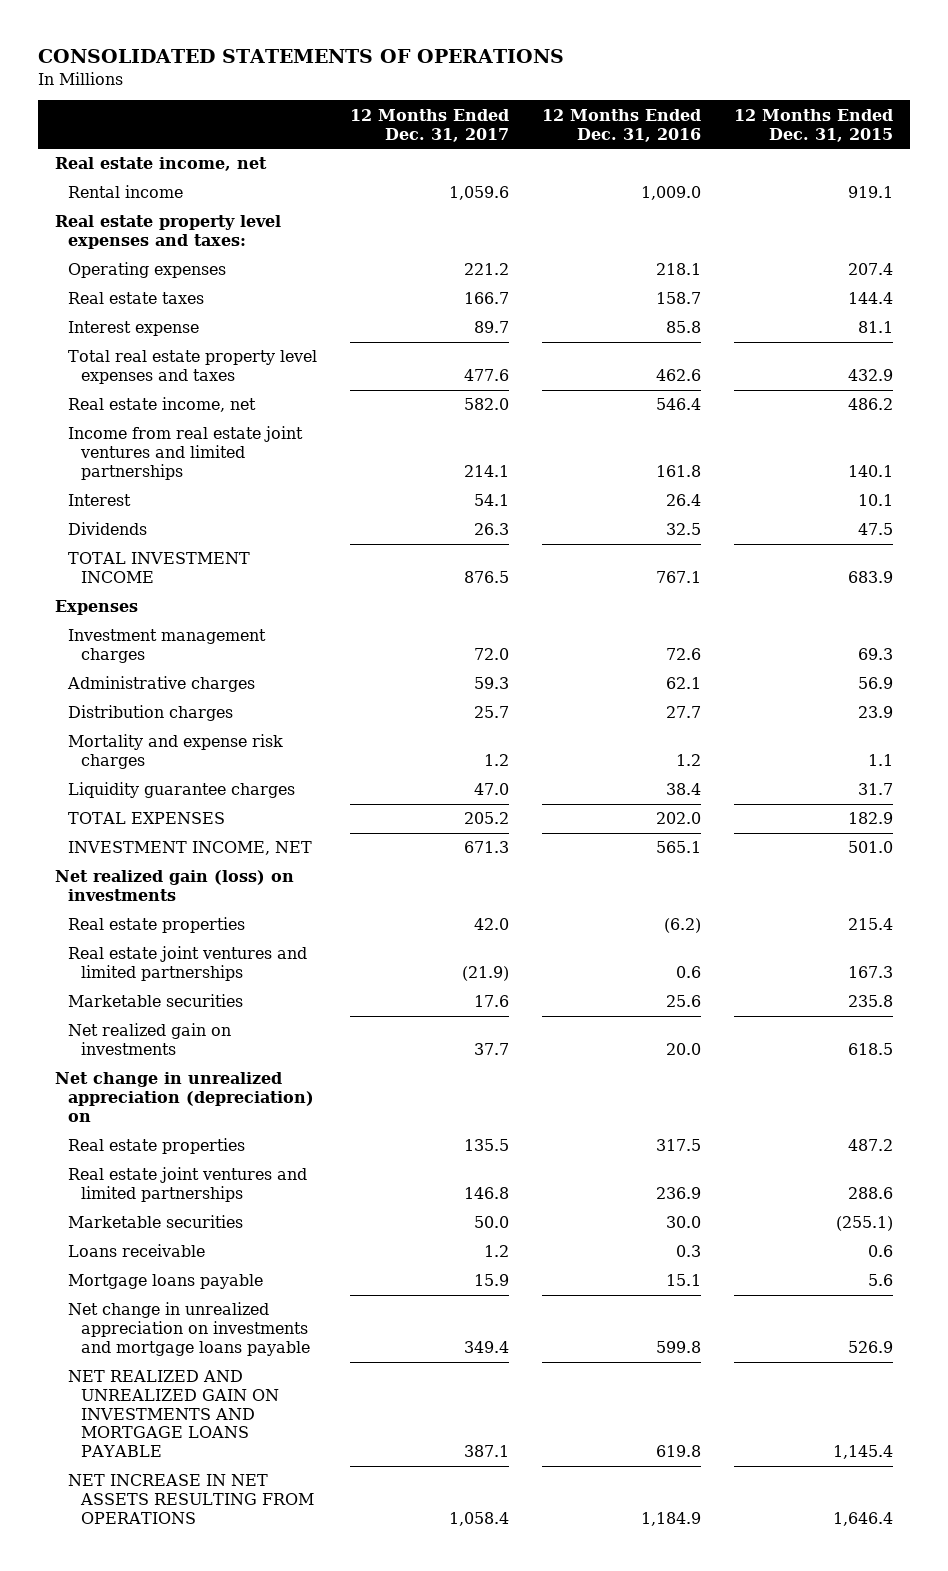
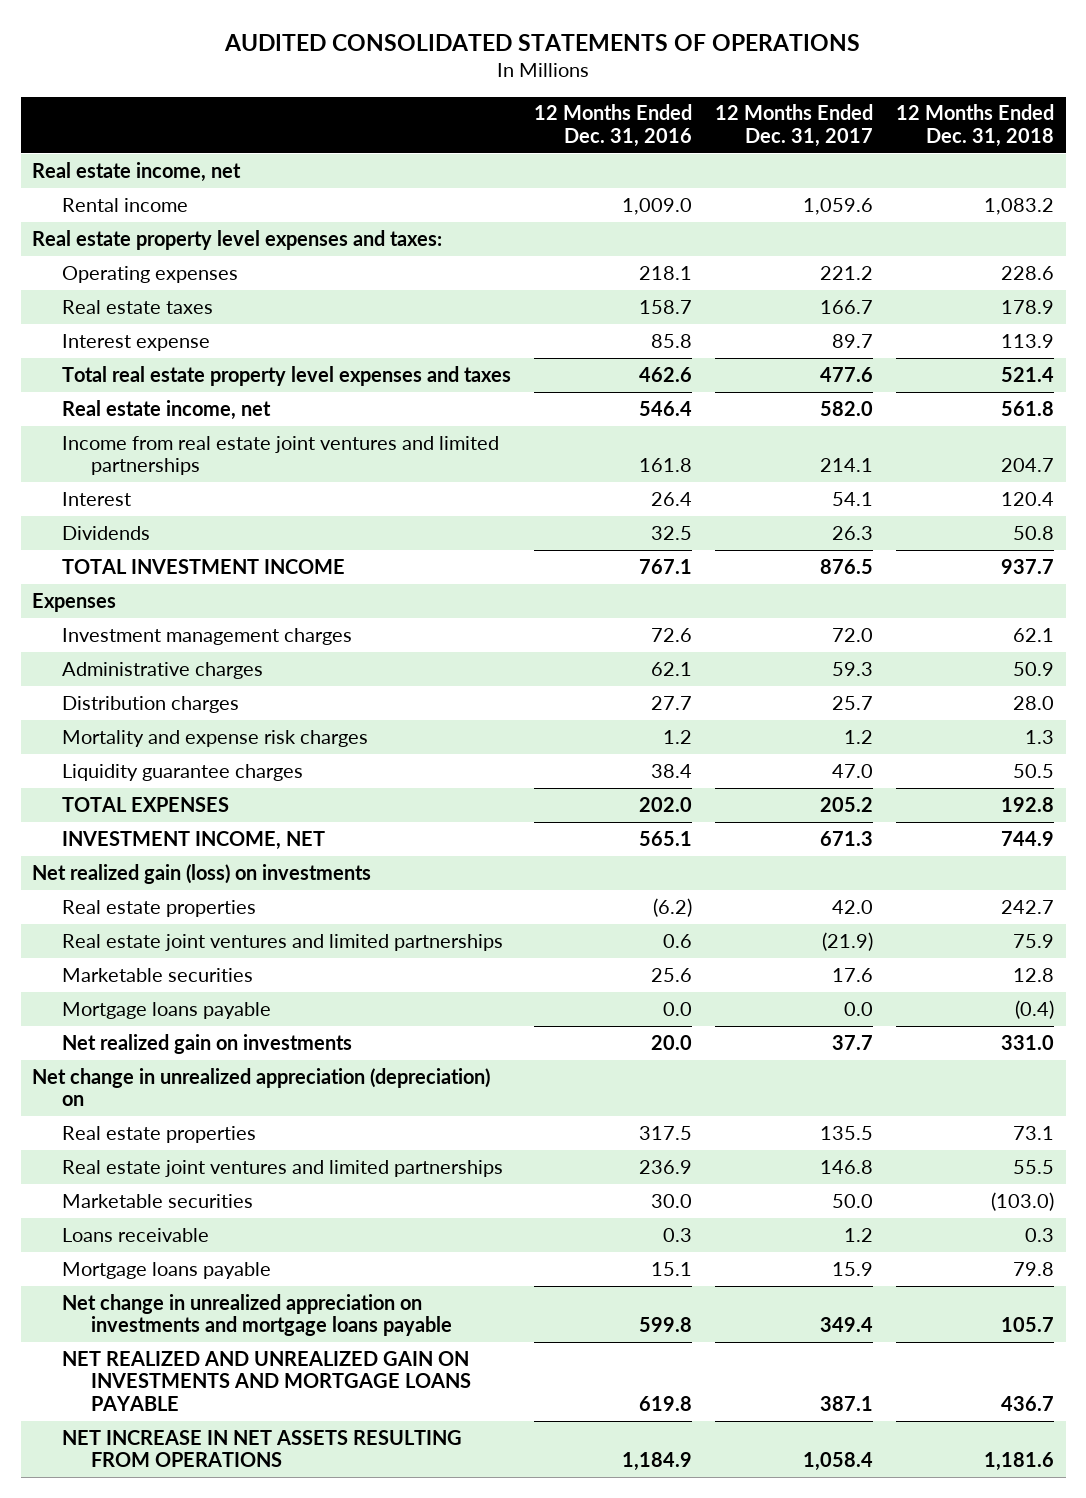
- CONSOLIDATED STATEMENTS OF OPERATIONS
+ AUDITED CONSOLIDATED STATEMENTS OF OPERATIONS
- | 12 Months Ended Dec. 31, 2017 | 12 Months Ended Dec. 31, 2016 | 12 Months Ended Dec. 31, 2015
+ | 12 Months Ended Dec. 31, 2016 | 12 Months Ended Dec. 31, 2017 | 12 Months Ended Dec. 31, 2018
+ Mortgage loans payable | 0.0 | 0.0 | (0.4)

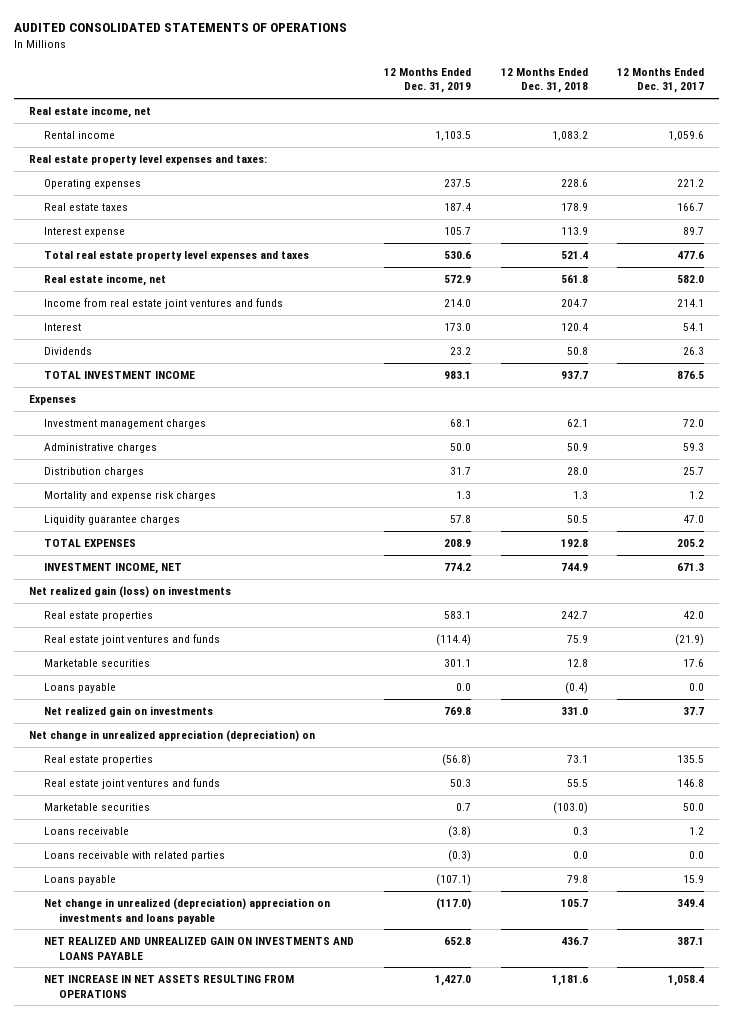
- | 12 Months Ended Dec. 31, 2016 | 12 Months Ended Dec. 31, 2017 | 12 Months Ended Dec. 31, 2018
+ | 12 Months Ended Dec. 31, 2019 | 12 Months Ended Dec. 31, 2018 | 12 Months Ended Dec. 31, 2017
- Income from real estate joint ventures and limited partnerships | 161.8 | 214.1 | 204.7
+ Income from real estate joint ventures and funds | 214.0 | 204.7 | 214.1
- Real estate joint ventures and limited partnerships | 0.6 | (21.9) | 75.9
+ Real estate joint ventures and funds | (114.4) | 75.9 | (21.9)
- Mortgage loans payable | 0.0 | 0.0 | (0.4)
+ Loans payable | 0.0 | (0.4) | 0.0
- Real estate joint ventures and limited partnerships | 236.9 | 146.8 | 55.5
+ Real estate joint ventures and funds | 50.3 | 55.5 | 146.8
- Mortgage loans payable | 15.1 | 15.9 | 79.8
- Net change in unrealized appreciation on investments and mortgage loans payable | 599.8 | 349.4 | 105.7
- NET REALIZED AND UNREALIZED GAIN ON INVESTMENTS AND MORTGAGE LOANS PAYABLE | 619.8 | 387.1 | 436.7
+ Loans receivable with related parties | (0.3) | 0.0 | 0.0
+ Loans payable | (107.1) | 79.8 | 15.9
+ Net change in unrealized (depreciation) appreciation on investments and loans payable | (117.0) | 105.7 | 349.4
+ NET REALIZED AND UNREALIZED GAIN ON INVESTMENTS AND LOANS PAYABLE | 652.8 | 436.7 | 387.1

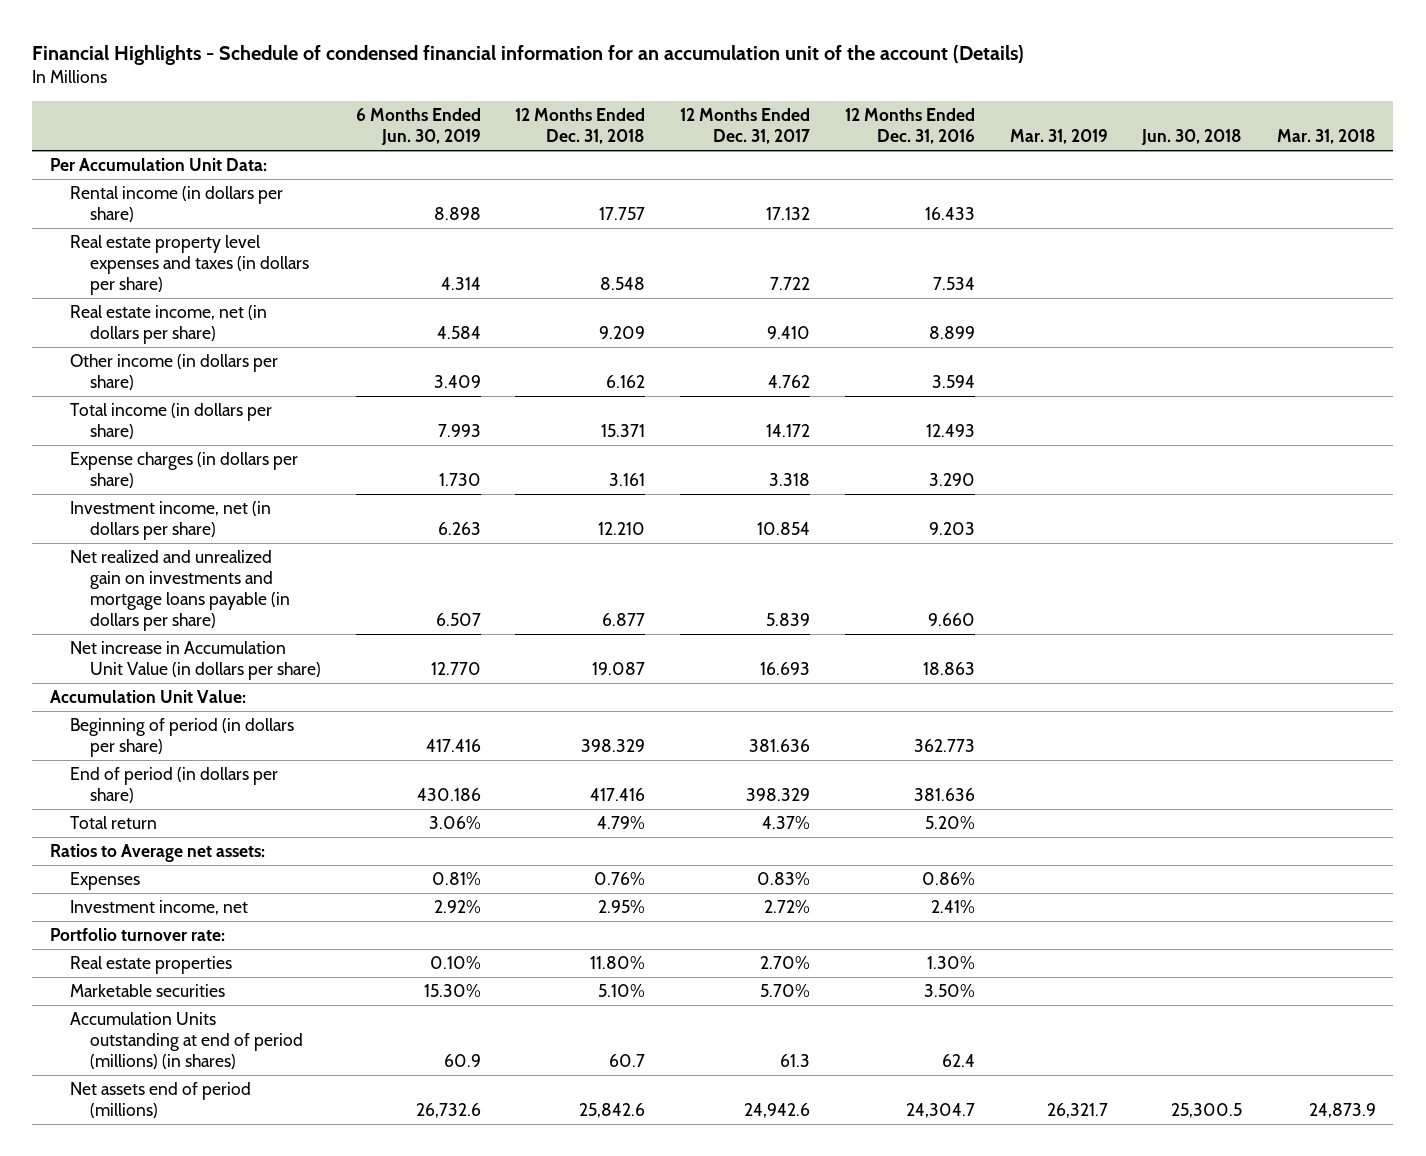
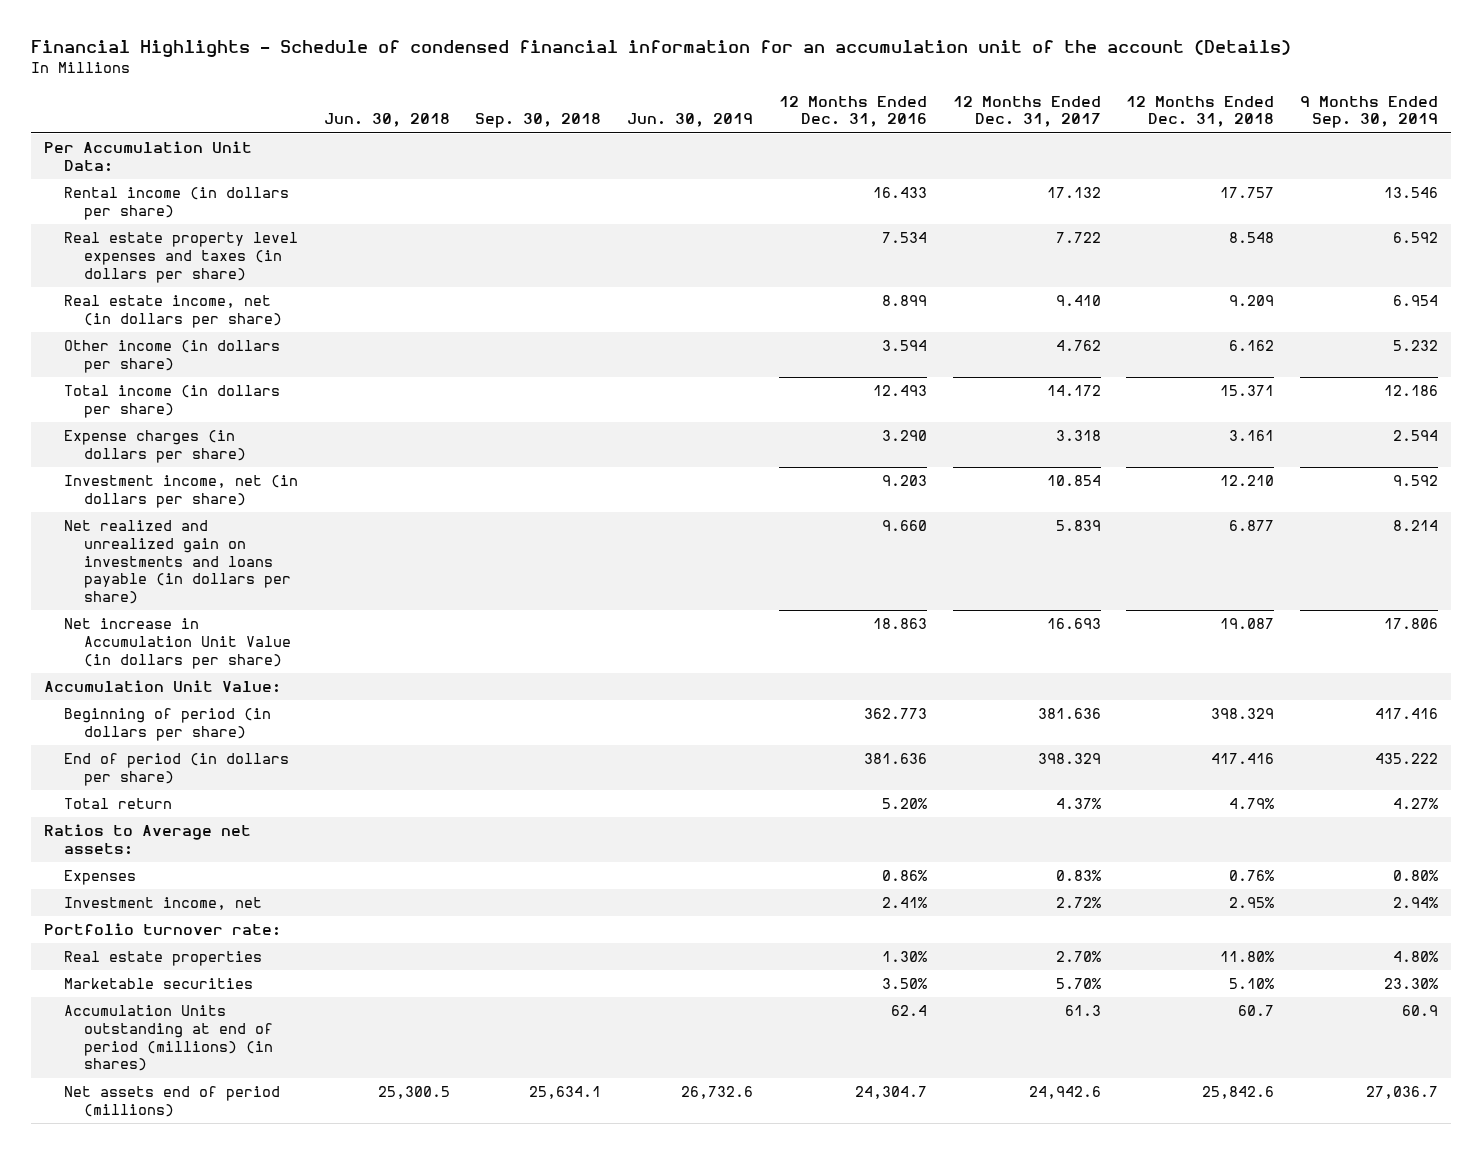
- | 6 Months Ended Jun. 30, 2019 | 12 Months Ended Dec. 31, 2018 | 12 Months Ended Dec. 31, 2017 | 12 Months Ended Dec. 31, 2016 | Mar. 31, 2019 | Jun. 30, 2018 | Mar. 31, 2018
+ | Jun. 30, 2018 | Sep. 30, 2018 | Jun. 30, 2019 | 12 Months Ended Dec. 31, 2016 | 12 Months Ended Dec. 31, 2017 | 12 Months Ended Dec. 31, 2018 | 9 Months Ended Sep. 30, 2019
- Net realized and unrealized gain on investments and mortgage loans payable (in dollars per share) | 6.507 | 6.877 | 5.839 | 9.660 | | |
+ Net realized and unrealized gain on investments and loans payable (in dollars per share) | | | | 9.660 | 5.839 | 6.877 | 8.214

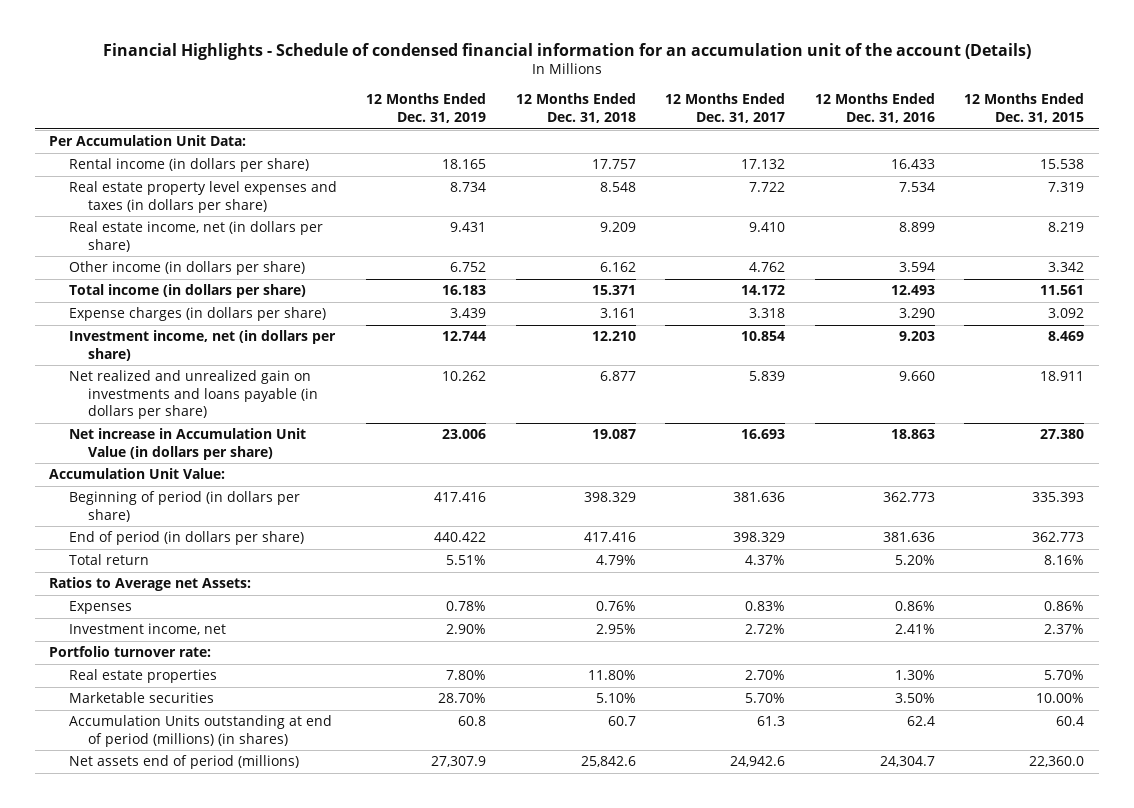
- | Jun. 30, 2018 | Sep. 30, 2018 | Jun. 30, 2019 | 12 Months Ended Dec. 31, 2016 | 12 Months Ended Dec. 31, 2017 | 12 Months Ended Dec. 31, 2018 | 9 Months Ended Sep. 30, 2019
+ | 12 Months Ended Dec. 31, 2019 | 12 Months Ended Dec. 31, 2018 | 12 Months Ended Dec. 31, 2017 | 12 Months Ended Dec. 31, 2016 | 12 Months Ended Dec. 31, 2015
- Ratios to Average net assets:
+ Ratios to Average net Assets:

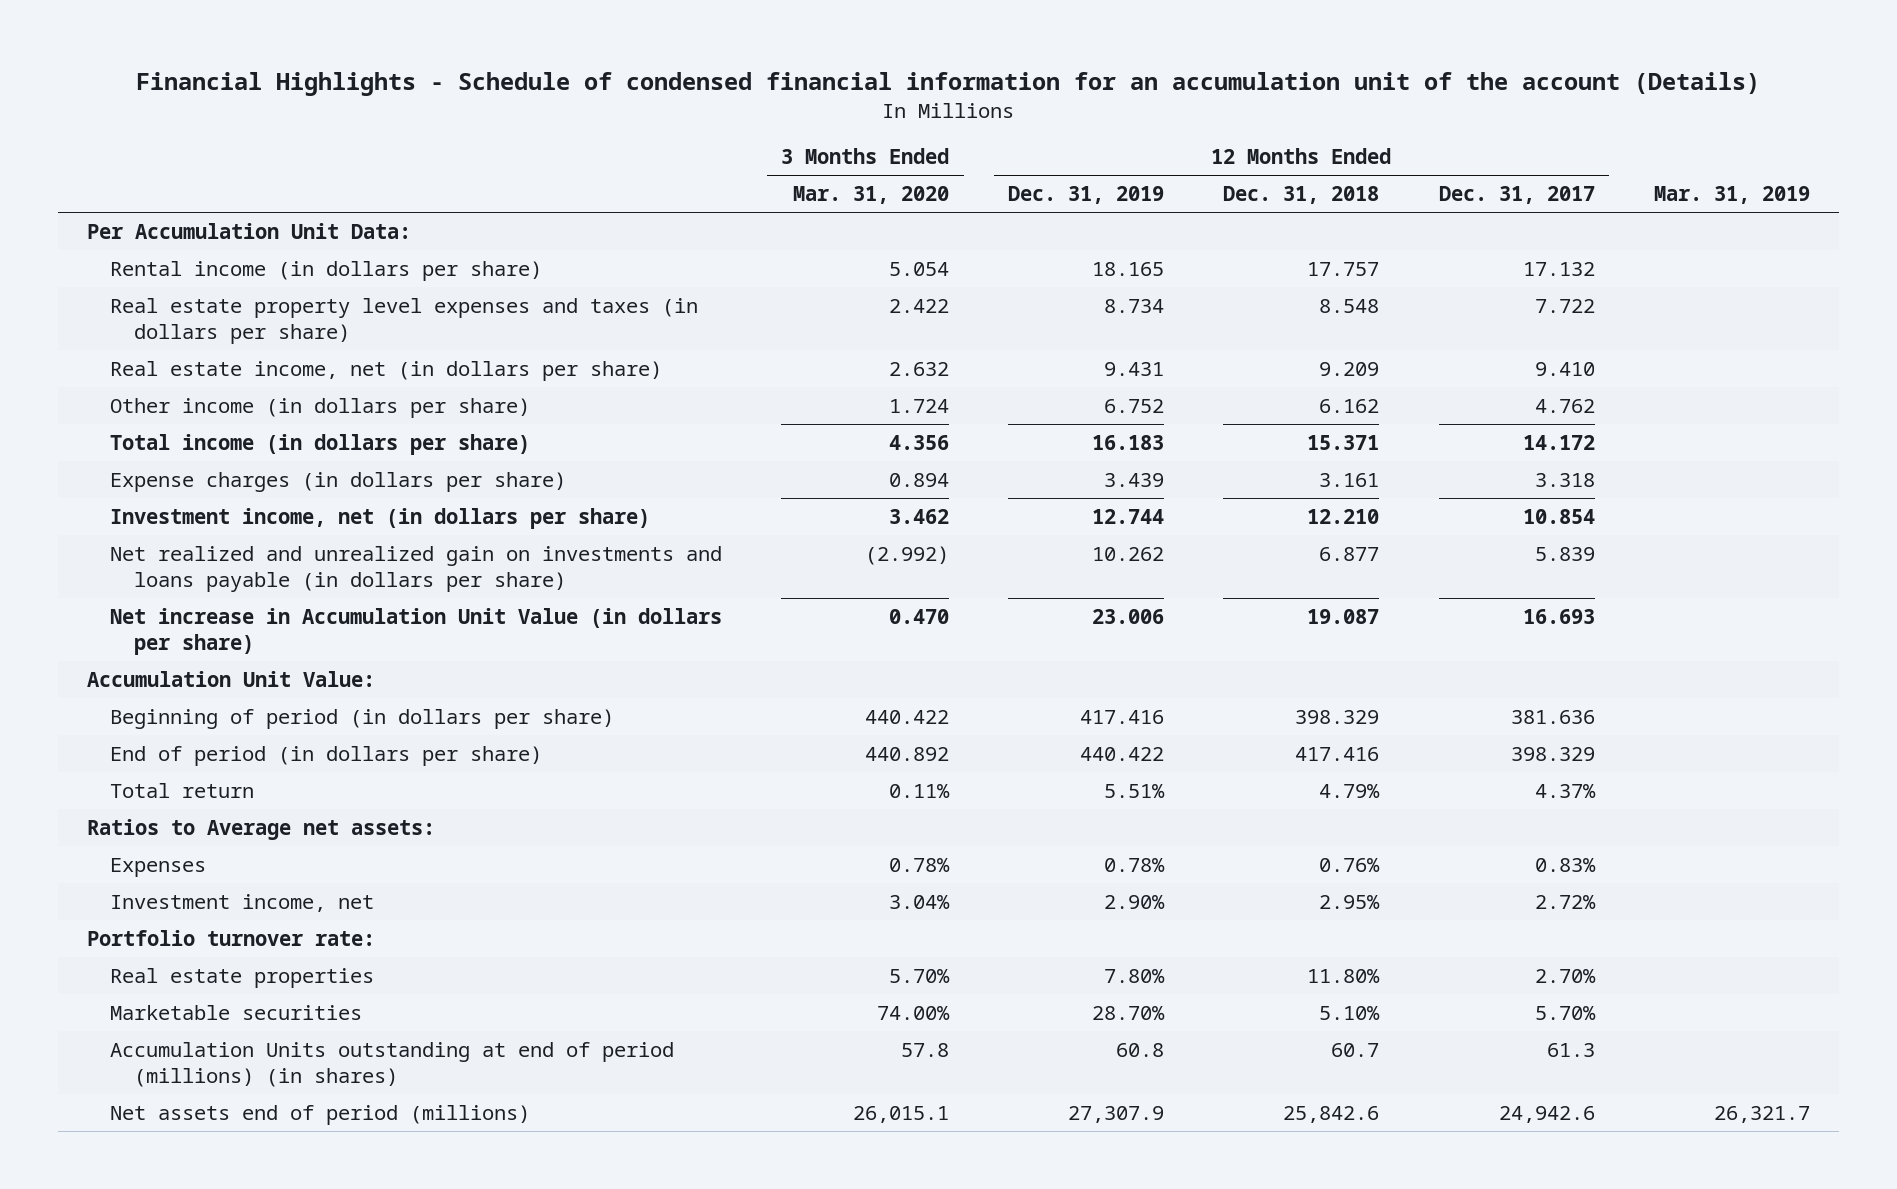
- | 12 Months Ended Dec. 31, 2019 | 12 Months Ended Dec. 31, 2018 | 12 Months Ended Dec. 31, 2017 | 12 Months Ended Dec. 31, 2016 | 12 Months Ended Dec. 31, 2015
+ | 3 Months Ended Mar. 31, 2020 | 12 Months Ended Dec. 31, 2019 | 12 Months Ended Dec. 31, 2018 | 12 Months Ended Dec. 31, 2017 | Mar. 31, 2019
- Ratios to Average net Assets:
+ Ratios to Average net assets:

